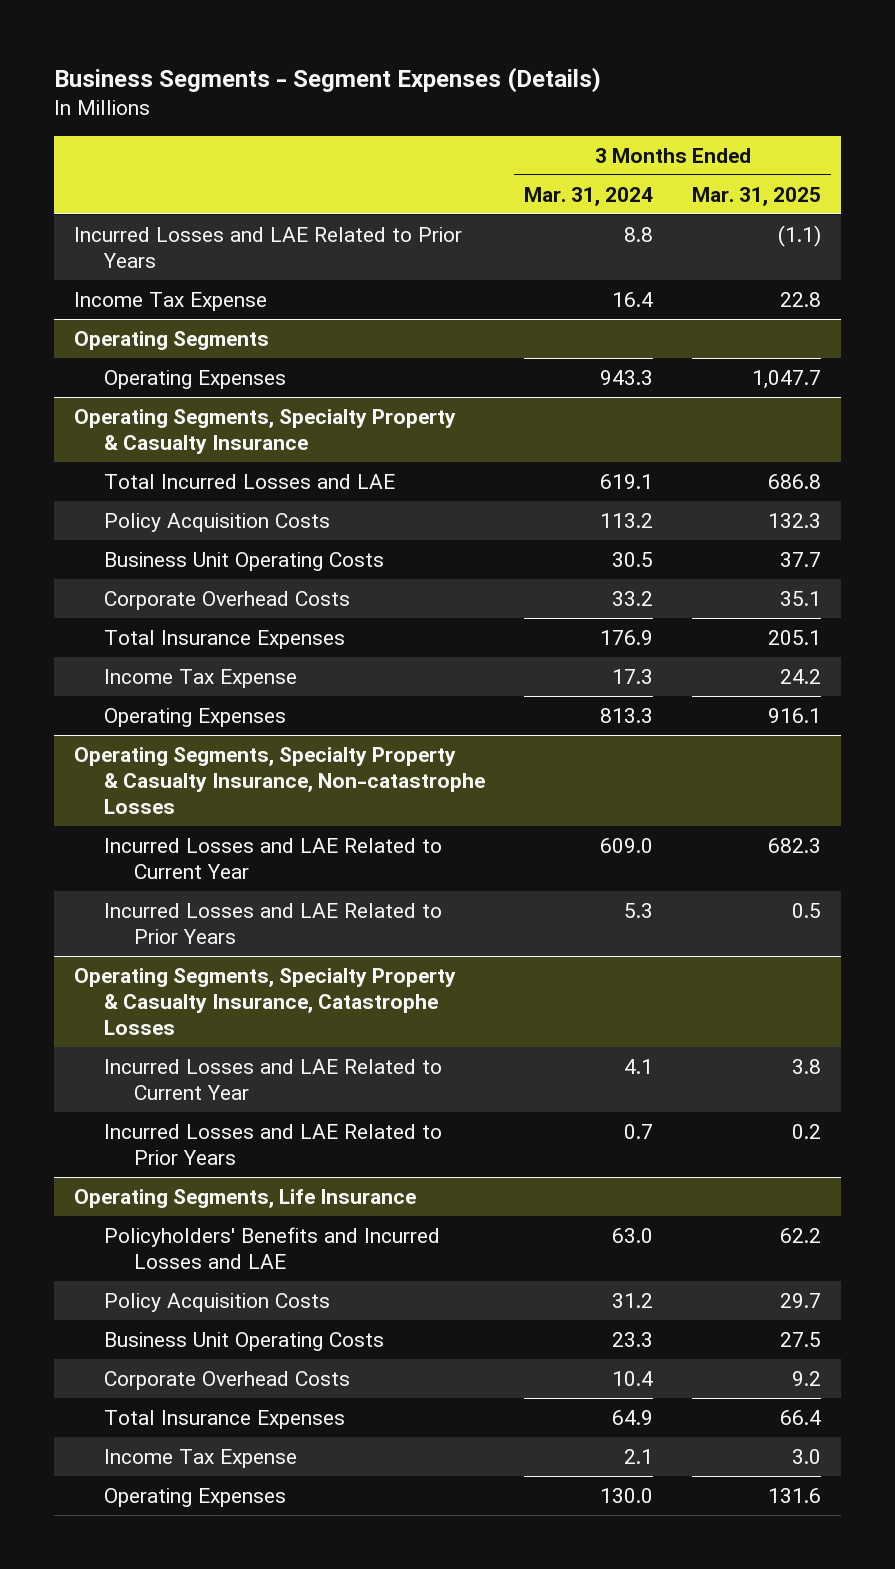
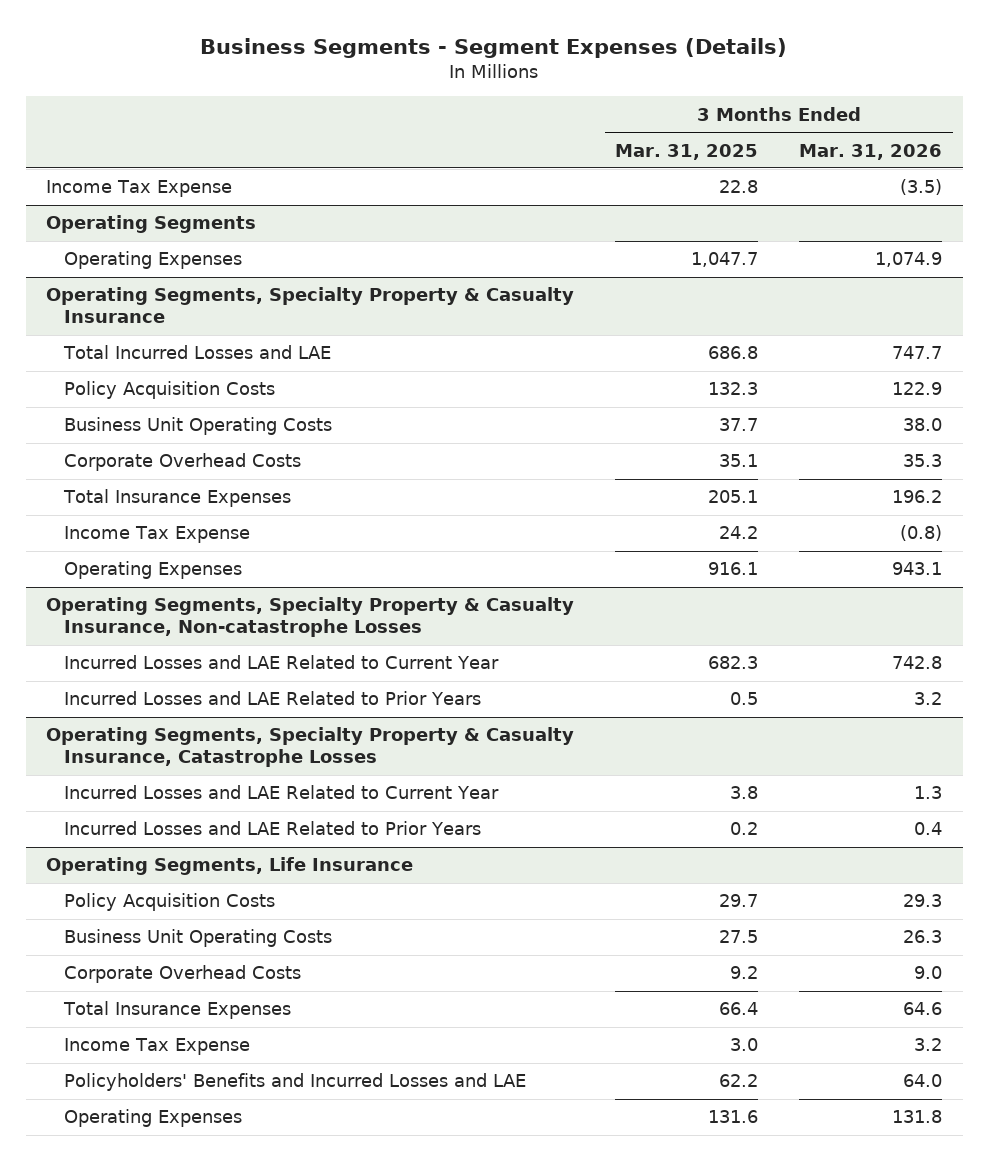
- | 3 Months Ended Mar. 31, 2024 | 3 Months Ended Mar. 31, 2025
+ | 3 Months Ended Mar. 31, 2025 | 3 Months Ended Mar. 31, 2026
- Incurred Losses and LAE Related to Prior Years | 8.8 | (1.1)
@ Operating Segments, Life Insurance
moved down: Policyholders' Benefits and Incurred Losses and LAE | 62.2 | 64.0

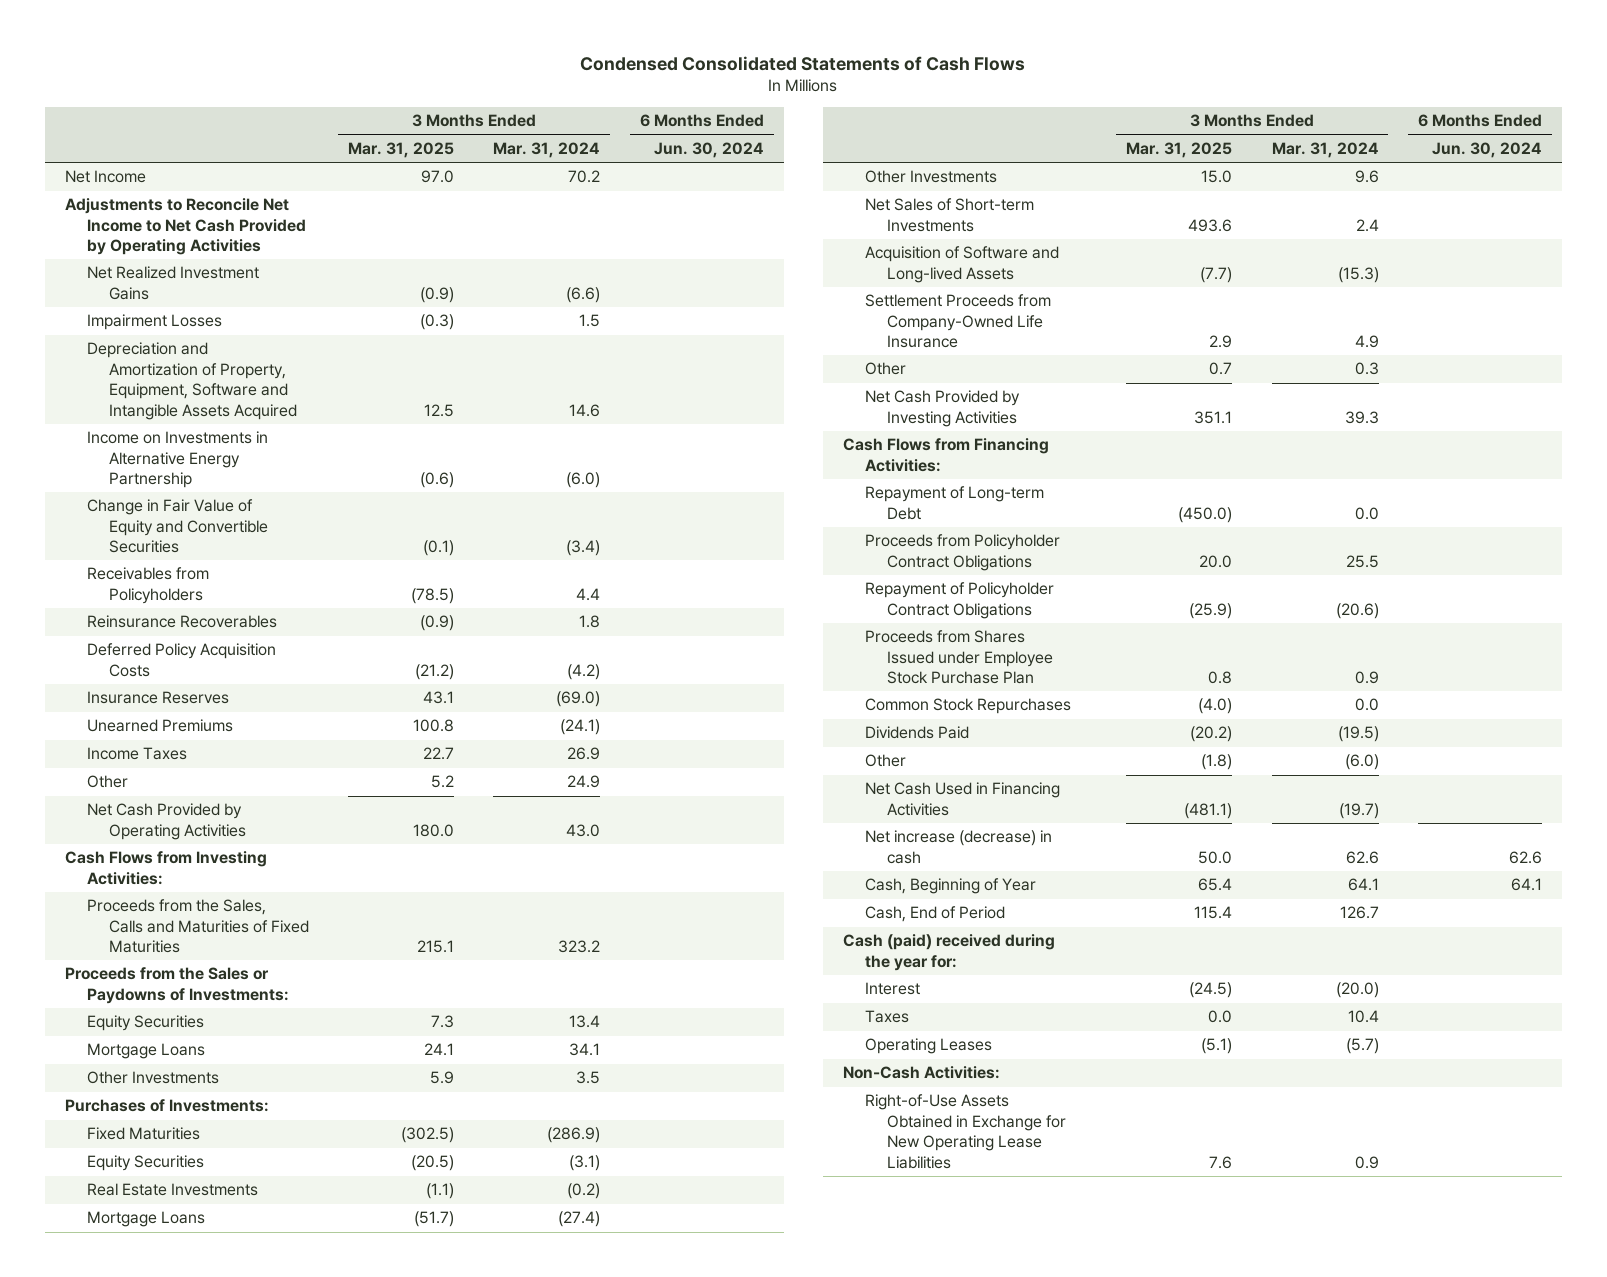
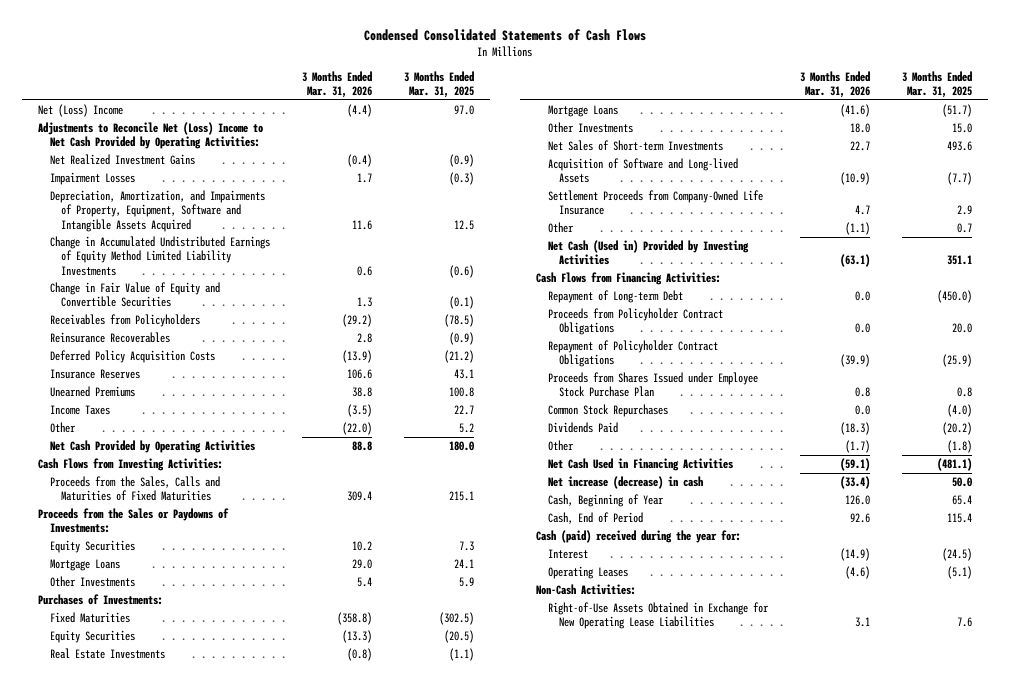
- | 3 Months Ended Mar. 31, 2025 | 3 Months Ended Mar. 31, 2024 | 6 Months Ended Jun. 30, 2024
+ | 3 Months Ended Mar. 31, 2026 | 3 Months Ended Mar. 31, 2025
- Net Income | 97.0 | 70.2 |
- Adjustments to Reconcile Net Income to Net Cash Provided by Operating Activities
+ Net (Loss) Income | (4.4) | 97.0
+ Adjustments to Reconcile Net (Loss) Income to Net Cash Provided by Operating Activities:
- Depreciation and Amortization of Property, Equipment, Software and Intangible Assets Acquired | 12.5 | 14.6 |
- Income on Investments in Alternative Energy Partnership | (0.6) | (6.0) |
+ Depreciation, Amortization, and Impairments of Property, Equipment, Software and Intangible Assets Acquired | 11.6 | 12.5
+ Change in Accumulated Undistributed Earnings of Equity Method Limited Liability Investments | 0.6 | (0.6)
- Net Cash Provided by Investing Activities | 351.1 | 39.3 |
+ Net Cash (Used in) Provided by Investing Activities | (63.1) | 351.1
- Taxes | 0.0 | 10.4 |

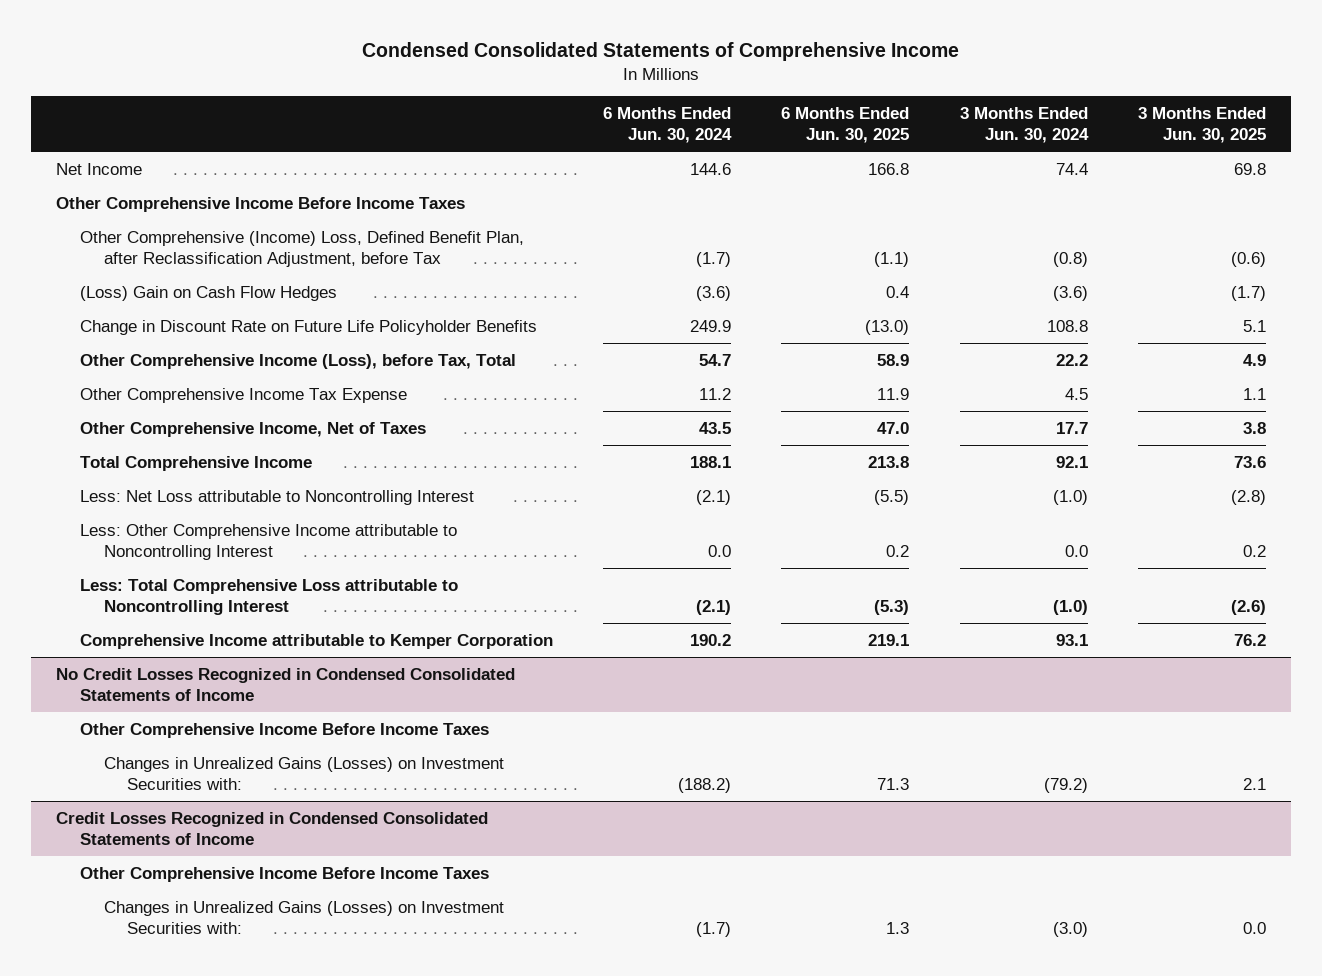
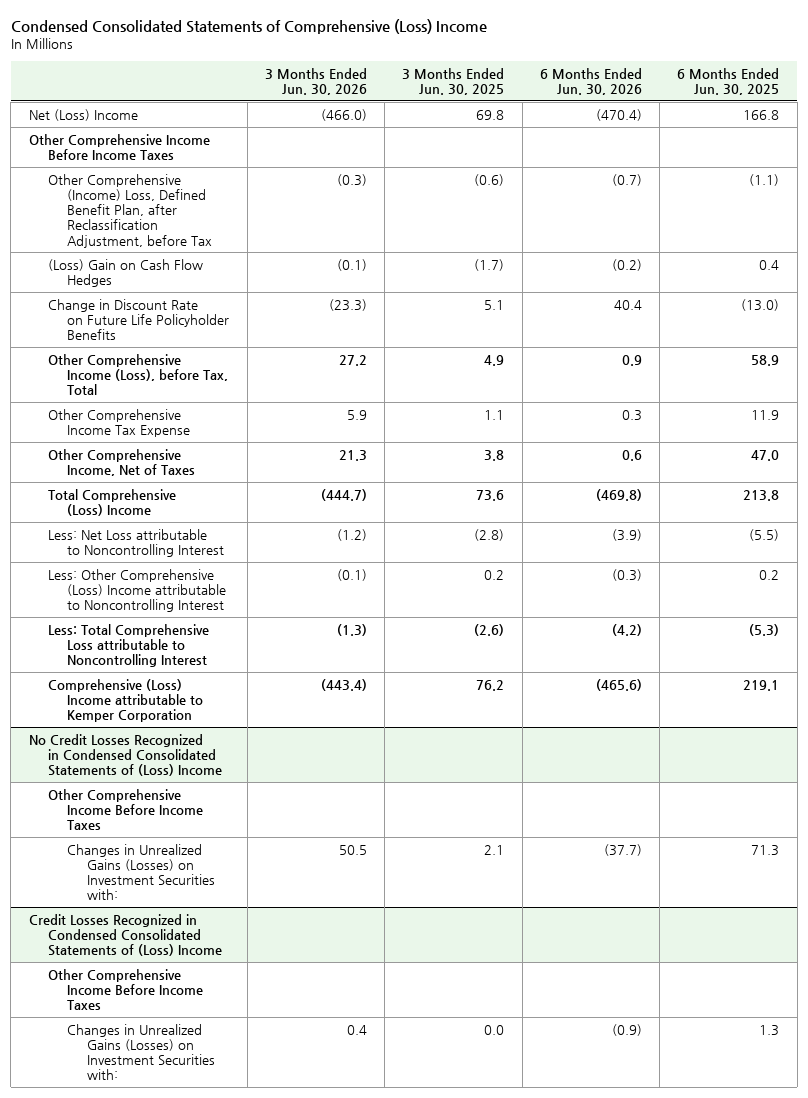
- Condensed Consolidated Statements of Comprehensive Income
+ Condensed Consolidated Statements of Comprehensive (Loss) Income
- | 6 Months Ended Jun. 30, 2024 | 6 Months Ended Jun. 30, 2025 | 3 Months Ended Jun. 30, 2024 | 3 Months Ended Jun. 30, 2025
+ | 3 Months Ended Jun. 30, 2026 | 3 Months Ended Jun. 30, 2025 | 6 Months Ended Jun. 30, 2026 | 6 Months Ended Jun. 30, 2025
- Net Income | 144.6 | 166.8 | 74.4 | 69.8
+ Net (Loss) Income | (466.0) | 69.8 | (470.4) | 166.8
- Total Comprehensive Income | 188.1 | 213.8 | 92.1 | 73.6
+ Total Comprehensive (Loss) Income | (444.7) | 73.6 | (469.8) | 213.8
- Less: Other Comprehensive Income attributable to Noncontrolling Interest | 0.0 | 0.2 | 0.0 | 0.2
+ Less: Other Comprehensive (Loss) Income attributable to Noncontrolling Interest | (0.1) | 0.2 | (0.3) | 0.2
- Comprehensive Income attributable to Kemper Corporation | 190.2 | 219.1 | 93.1 | 76.2
- No Credit Losses Recognized in Condensed Consolidated Statements of Income
+ Comprehensive (Loss) Income attributable to Kemper Corporation | (443.4) | 76.2 | (465.6) | 219.1
+ No Credit Losses Recognized in Condensed Consolidated Statements of (Loss) Income
- Credit Losses Recognized in Condensed Consolidated Statements of Income
+ Credit Losses Recognized in Condensed Consolidated Statements of (Loss) Income

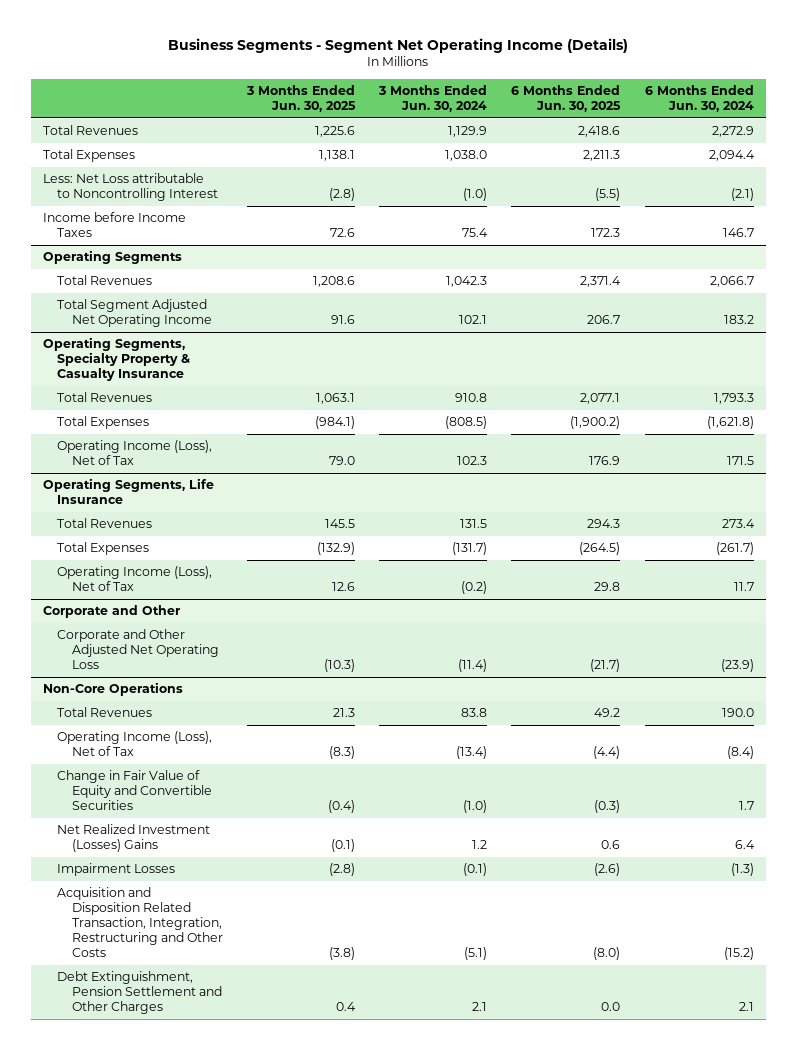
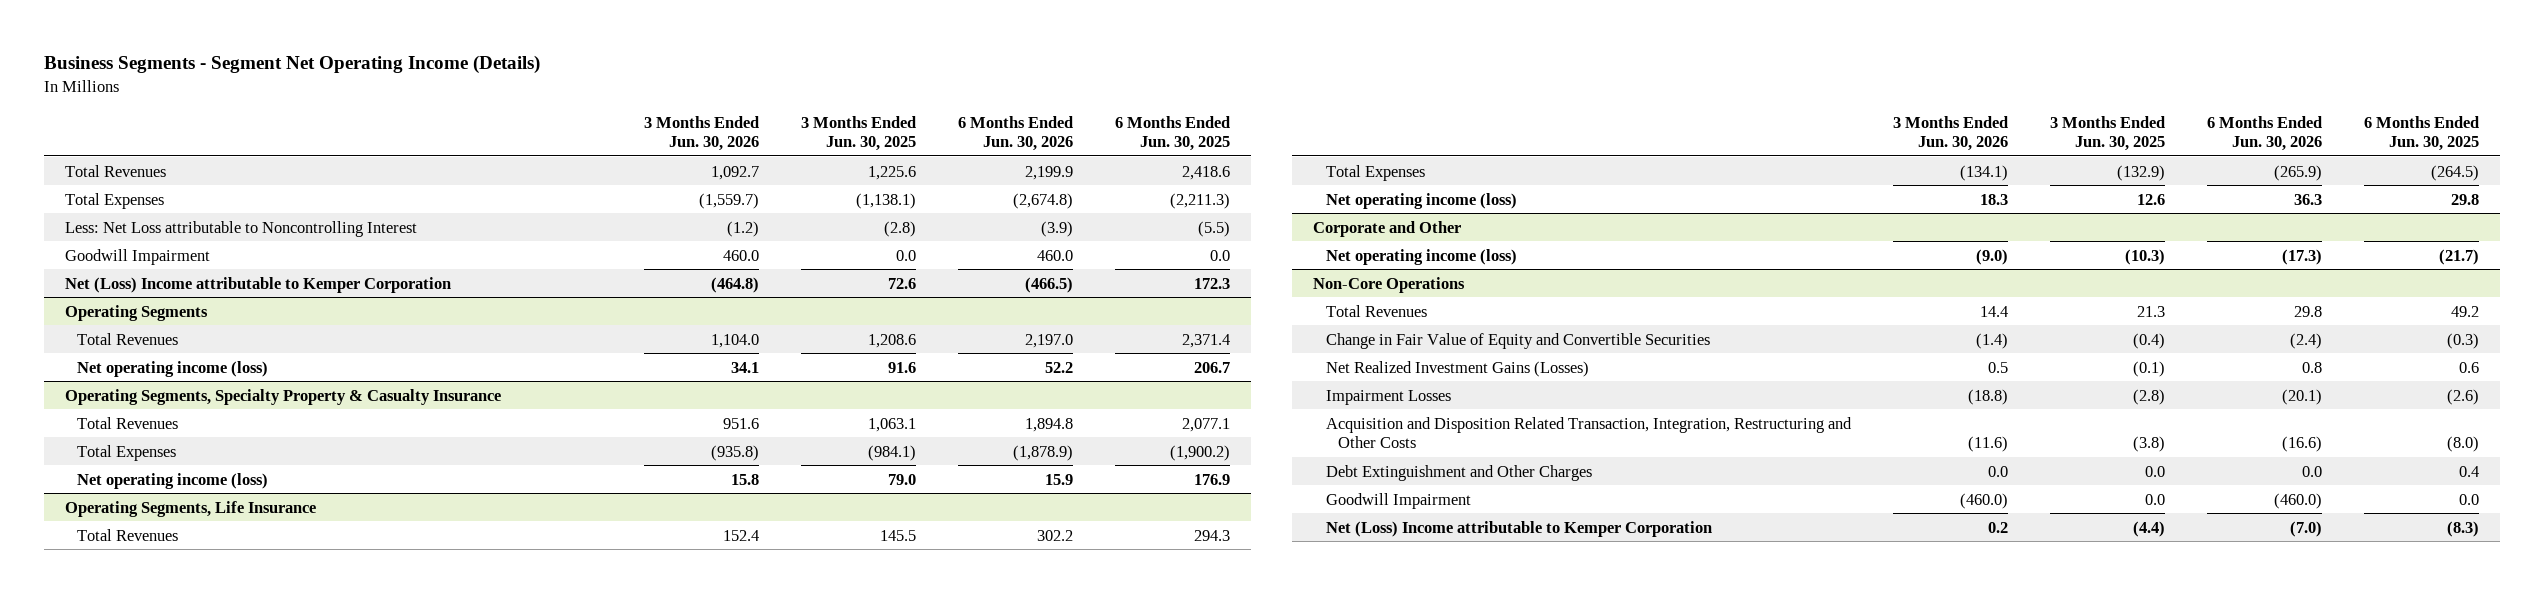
- | 3 Months Ended Jun. 30, 2025 | 3 Months Ended Jun. 30, 2024 | 6 Months Ended Jun. 30, 2025 | 6 Months Ended Jun. 30, 2024
+ | 3 Months Ended Jun. 30, 2026 | 3 Months Ended Jun. 30, 2025 | 6 Months Ended Jun. 30, 2026 | 6 Months Ended Jun. 30, 2025
- Total Expenses | 1,138.1 | 1,038.0 | 2,211.3 | 2,094.4
+ Total Expenses | (1,559.7) | (1,138.1) | (2,674.8) | (2,211.3)
- Income before Income Taxes | 72.6 | 75.4 | 172.3 | 146.7
+ Goodwill Impairment | 460.0 | 0.0 | 460.0 | 0.0
+ Net (Loss) Income attributable to Kemper Corporation | (464.8) | 72.6 | (466.5) | 172.3
@ Operating Segments
- Total Segment Adjusted Net Operating Income | 91.6 | 102.1 | 206.7 | 183.2
+ Net operating income (loss) | 34.1 | 91.6 | 52.2 | 206.7
@ Operating Segments, Specialty Property & Casualty Insurance
- Operating Income (Loss), Net of Tax | 79.0 | 102.3 | 176.9 | 171.5
+ Net operating income (loss) | 15.8 | 79.0 | 15.9 | 176.9
@ Operating Segments, Life Insurance
- Operating Income (Loss), Net of Tax | 12.6 | (0.2) | 29.8 | 11.7
+ Net operating income (loss) | 18.3 | 12.6 | 36.3 | 29.8
@ Corporate and Other
- Corporate and Other Adjusted Net Operating Loss | (10.3) | (11.4) | (21.7) | (23.9)
+ Net operating income (loss) | (9.0) | (10.3) | (17.3) | (21.7)
@ Non-Core Operations
- Operating Income (Loss), Net of Tax | (8.3) | (13.4) | (4.4) | (8.4)
- Net Realized Investment (Losses) Gains | (0.1) | 1.2 | 0.6 | 6.4
+ Net Realized Investment Gains (Losses) | 0.5 | (0.1) | 0.8 | 0.6
- Debt Extinguishment, Pension Settlement and Other Charges | 0.4 | 2.1 | 0.0 | 2.1
+ Debt Extinguishment and Other Charges | 0.0 | 0.0 | 0.0 | 0.4
+ Goodwill Impairment | (460.0) | 0.0 | (460.0) | 0.0
+ Net (Loss) Income attributable to Kemper Corporation | 0.2 | (4.4) | (7.0) | (8.3)

